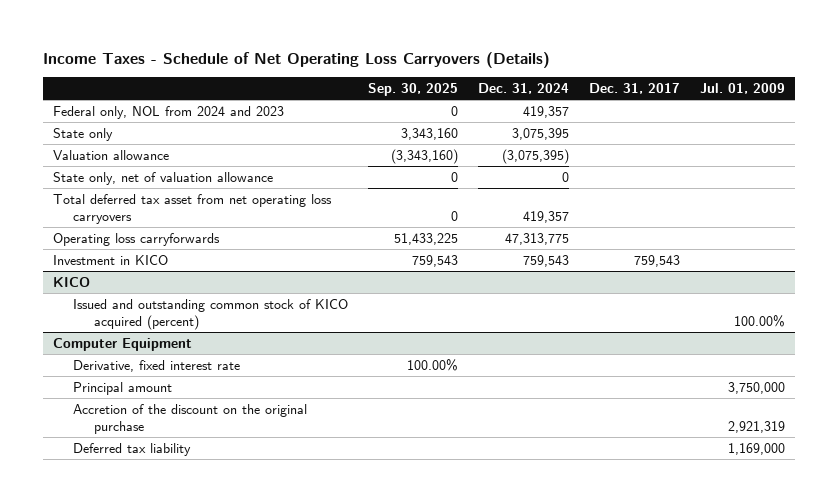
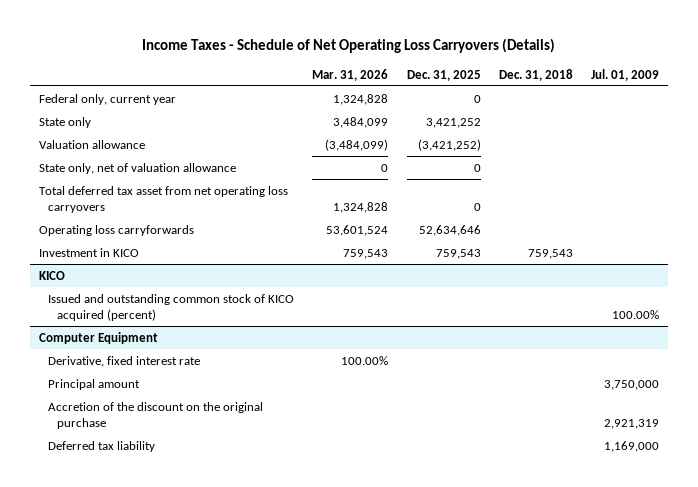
- | Sep. 30, 2025 | Dec. 31, 2024 | Dec. 31, 2017 | Jul. 01, 2009
+ | Mar. 31, 2026 | Dec. 31, 2025 | Dec. 31, 2018 | Jul. 01, 2009
- Federal only, NOL from 2024 and 2023 | 0 | 419,357 | |
+ Federal only, current year | 1,324,828 | 0 | |

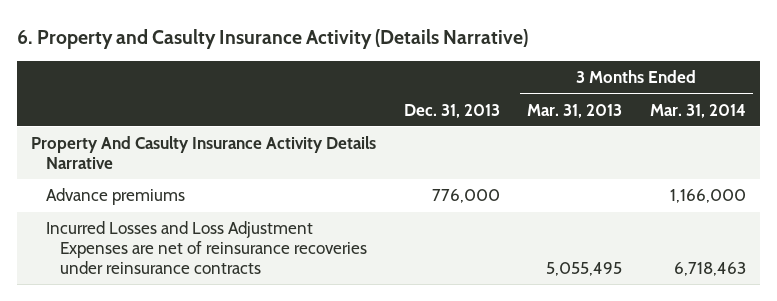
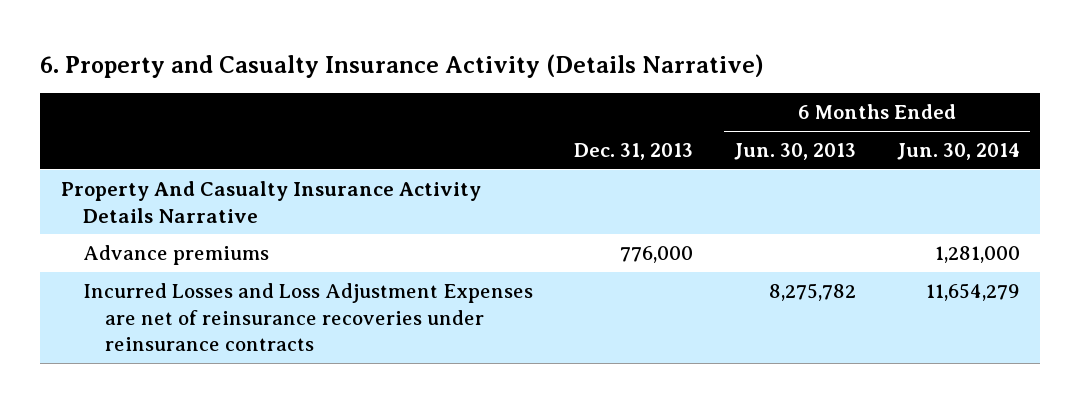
- 6. Property and Casulty Insurance Activity (Details Narrative)
+ 6. Property and Casualty Insurance Activity (Details Narrative)
- | Dec. 31, 2013 | 3 Months Ended Mar. 31, 2013 | 3 Months Ended Mar. 31, 2014
+ | Dec. 31, 2013 | 6 Months Ended Jun. 30, 2013 | 6 Months Ended Jun. 30, 2014
- Property And Casulty Insurance Activity Details Narrative
+ Property And Casualty Insurance Activity Details Narrative

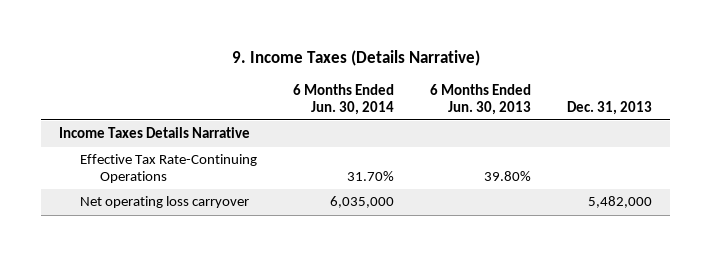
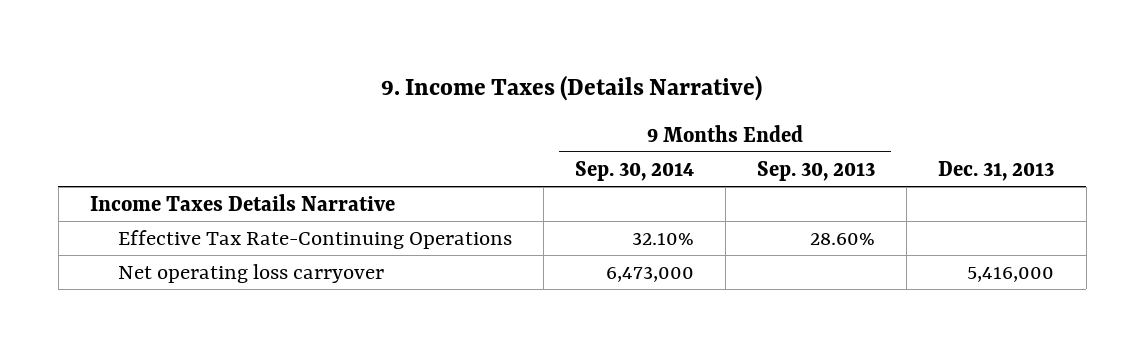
- | 6 Months Ended Jun. 30, 2014 | 6 Months Ended Jun. 30, 2013 | Dec. 31, 2013
+ | 9 Months Ended Sep. 30, 2014 | 9 Months Ended Sep. 30, 2013 | Dec. 31, 2013
- Net operating loss carryover | 6,035,000 | | 5,482,000
+ Net operating loss carryover | 6,473,000 | | 5,416,000

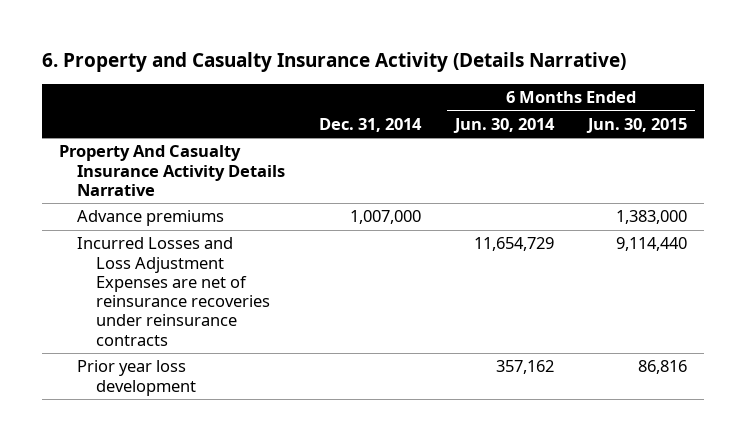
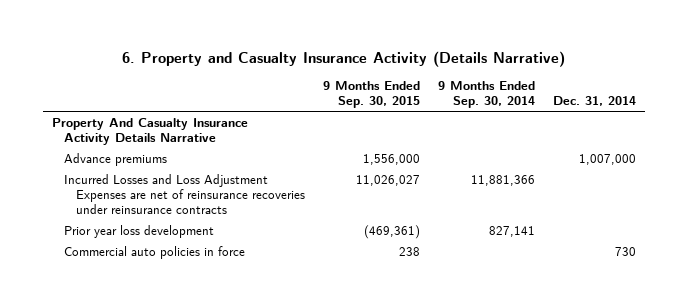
- | Dec. 31, 2014 | 6 Months Ended Jun. 30, 2014 | 6 Months Ended Jun. 30, 2015
+ | 9 Months Ended Sep. 30, 2015 | 9 Months Ended Sep. 30, 2014 | Dec. 31, 2014
+ Commercial auto policies in force | 238 | | 730

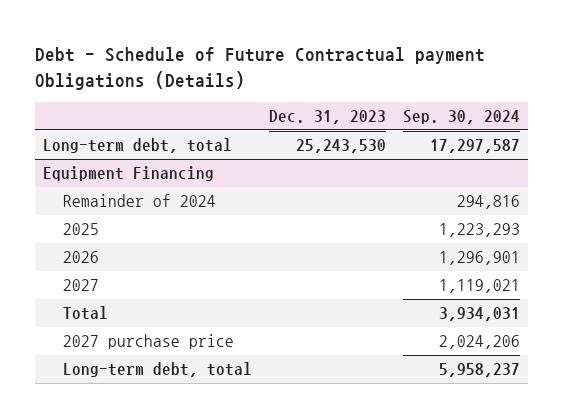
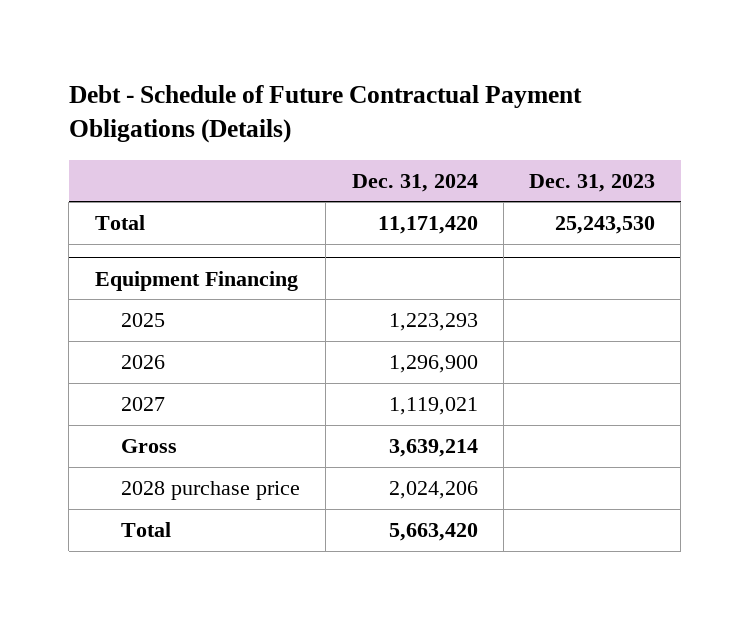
- Debt - Schedule of Future Contractual payment Obligations (Details)
+ Debt - Schedule of Future Contractual Payment Obligations (Details)
- | Dec. 31, 2023 | Sep. 30, 2024
+ | Dec. 31, 2024 | Dec. 31, 2023
- Long-term debt, total | 25,243,530 | 17,297,587
+ Total | 11,171,420 | 25,243,530
@ Equipment Financing
- Remainder of 2024 | | 294,816
+ Gross | 3,639,214 |
+ 2028 purchase price | 2,024,206 |
- 2027 purchase price | | 2,024,206
- Long-term debt, total | | 5,958,237

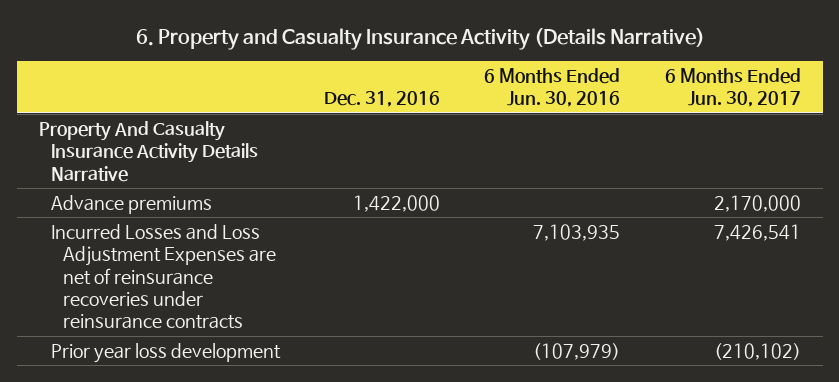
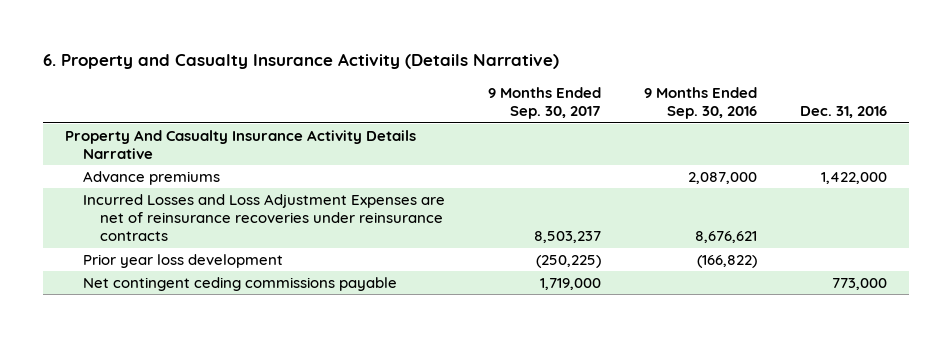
- | Dec. 31, 2016 | 6 Months Ended Jun. 30, 2016 | 6 Months Ended Jun. 30, 2017
+ | 9 Months Ended Sep. 30, 2017 | 9 Months Ended Sep. 30, 2016 | Dec. 31, 2016
+ Net contingent ceding commissions payable | 1,719,000 | | 773,000

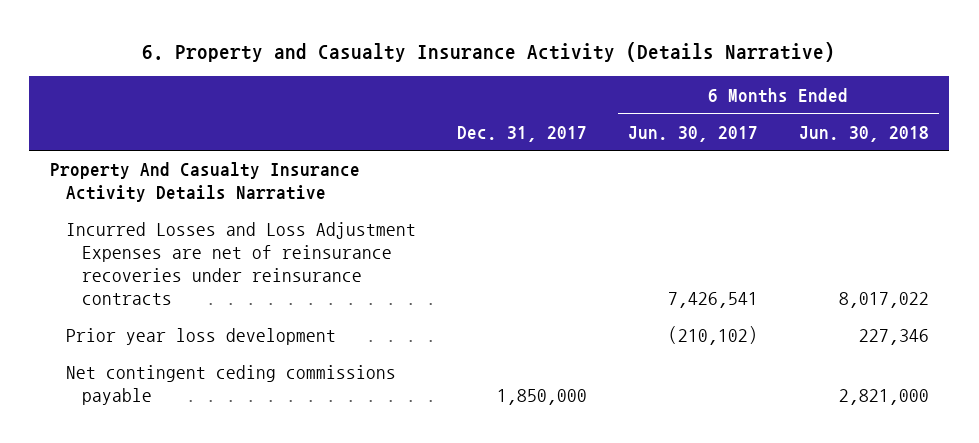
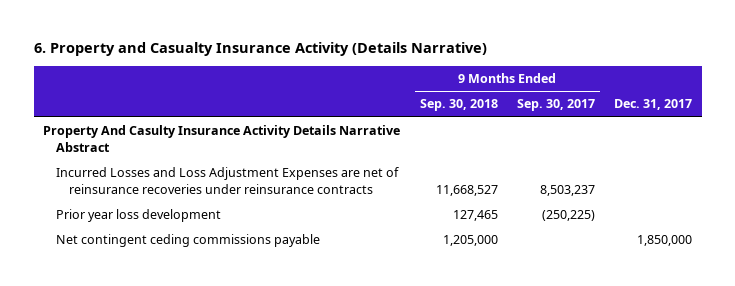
- | Dec. 31, 2017 | 6 Months Ended Jun. 30, 2017 | 6 Months Ended Jun. 30, 2018
+ | 9 Months Ended Sep. 30, 2018 | 9 Months Ended Sep. 30, 2017 | Dec. 31, 2017
- Property And Casualty Insurance Activity Details Narrative
+ Property And Casulty Insurance Activity Details Narrative Abstract

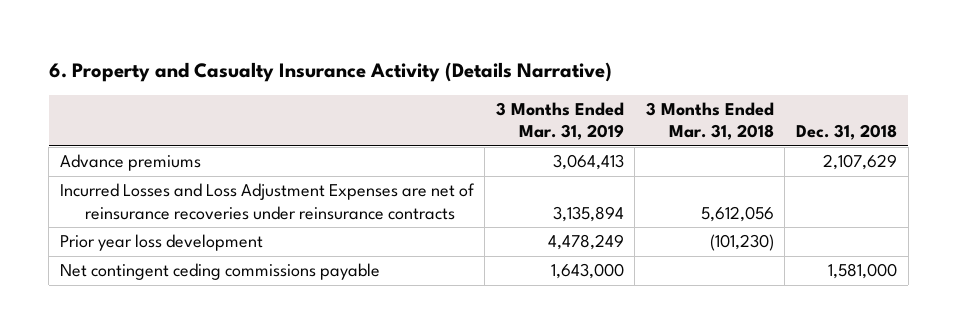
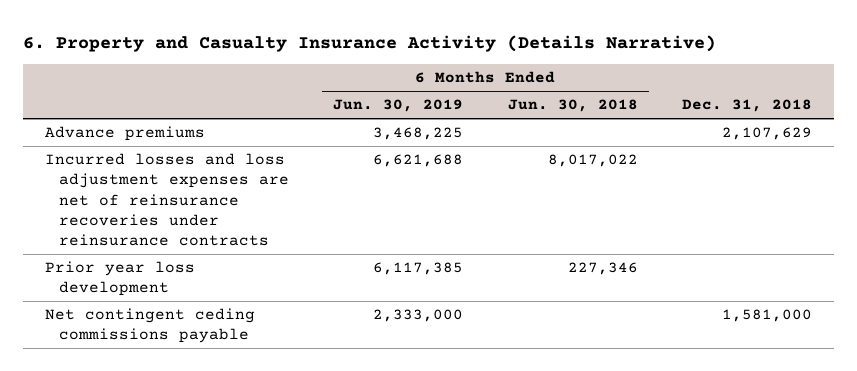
- | 3 Months Ended Mar. 31, 2019 | 3 Months Ended Mar. 31, 2018 | Dec. 31, 2018
+ | 6 Months Ended Jun. 30, 2019 | 6 Months Ended Jun. 30, 2018 | Dec. 31, 2018
- Incurred Losses and Loss Adjustment Expenses are net of reinsurance recoveries under reinsurance contracts | 3,135,894 | 5,612,056 |
+ Incurred losses and loss adjustment expenses are net of reinsurance recoveries under reinsurance contracts | 6,621,688 | 8,017,022 |

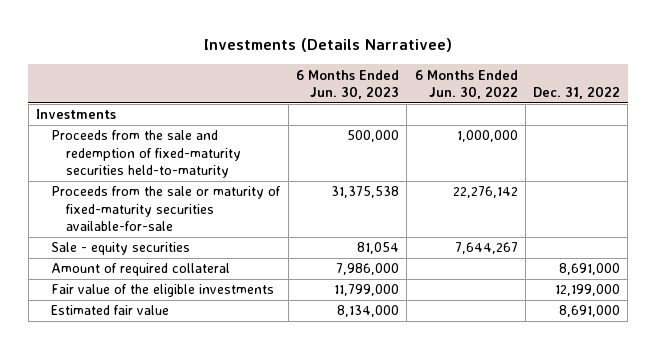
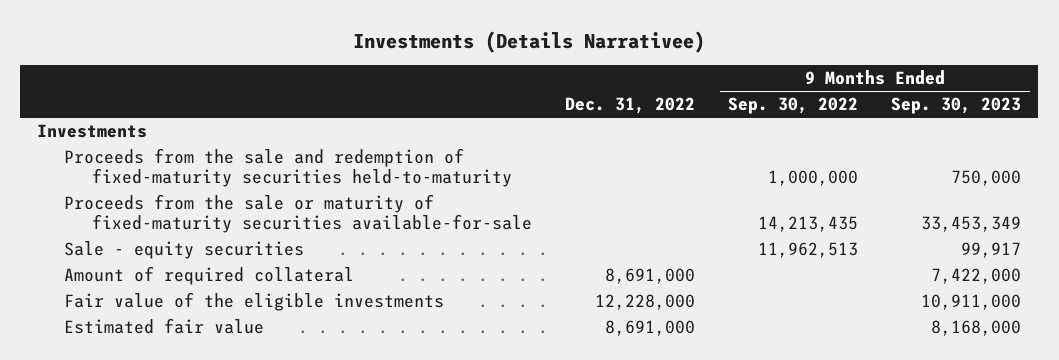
- | 6 Months Ended Jun. 30, 2023 | 6 Months Ended Jun. 30, 2022 | Dec. 31, 2022
+ | Dec. 31, 2022 | 9 Months Ended Sep. 30, 2022 | 9 Months Ended Sep. 30, 2023
- Fair value of the eligible investments | 11,799,000 | | 12,199,000
+ Fair value of the eligible investments | 12,228,000 | | 10,911,000

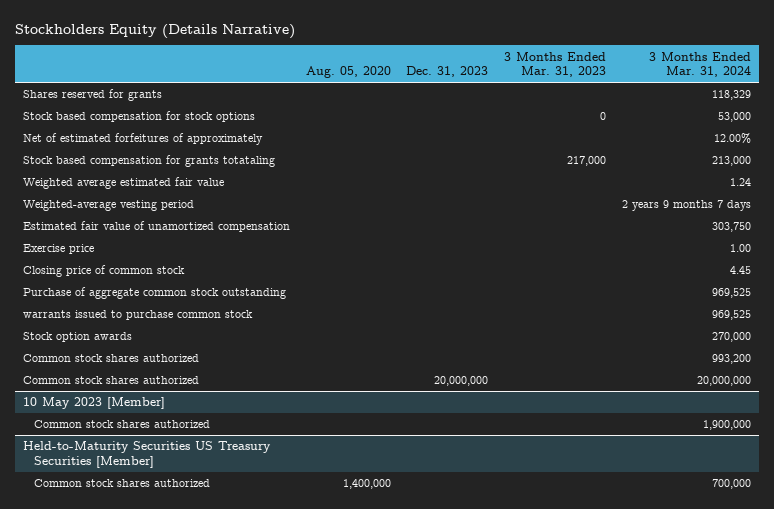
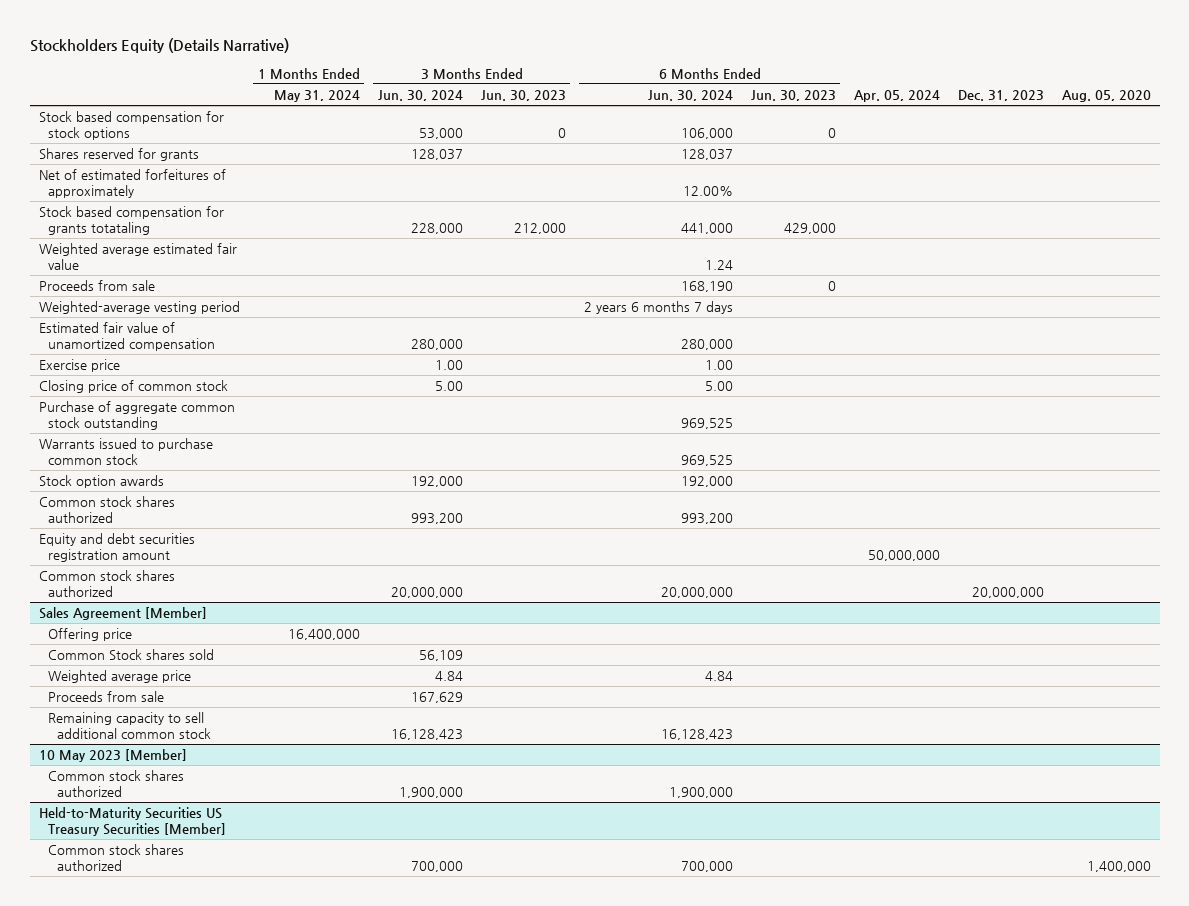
- | Aug. 05, 2020 | Dec. 31, 2023 | 3 Months Ended Mar. 31, 2023 | 3 Months Ended Mar. 31, 2024
+ | 1 Months Ended May 31, 2024 | 3 Months Ended Jun. 30, 2024 | 3 Months Ended Jun. 30, 2023 | 6 Months Ended Jun. 30, 2024 | 6 Months Ended Jun. 30, 2023 | Apr. 05, 2024 | Dec. 31, 2023 | Aug. 05, 2020
moved down: Shares reserved for grants | | 128,037 | | 128,037 | | | |
+ Proceeds from sale | | | | 168,190 | 0 | | |
- warrants issued to purchase common stock | | | | 969,525
+ Warrants issued to purchase common stock | | | | 969,525 | | | |
+ Equity and debt securities registration amount | | | | | | 50,000,000 | |
+ Sales Agreement [Member]
+ Offering price | 16,400,000 | | | | | | |
+ Common Stock shares sold | | 56,109 | | | | | |
+ Weighted average price | | 4.84 | | 4.84 | | | |
+ Proceeds from sale | | 167,629 | | | | | |
+ Remaining capacity to sell additional common stock | | 16,128,423 | | 16,128,423 | | | |

